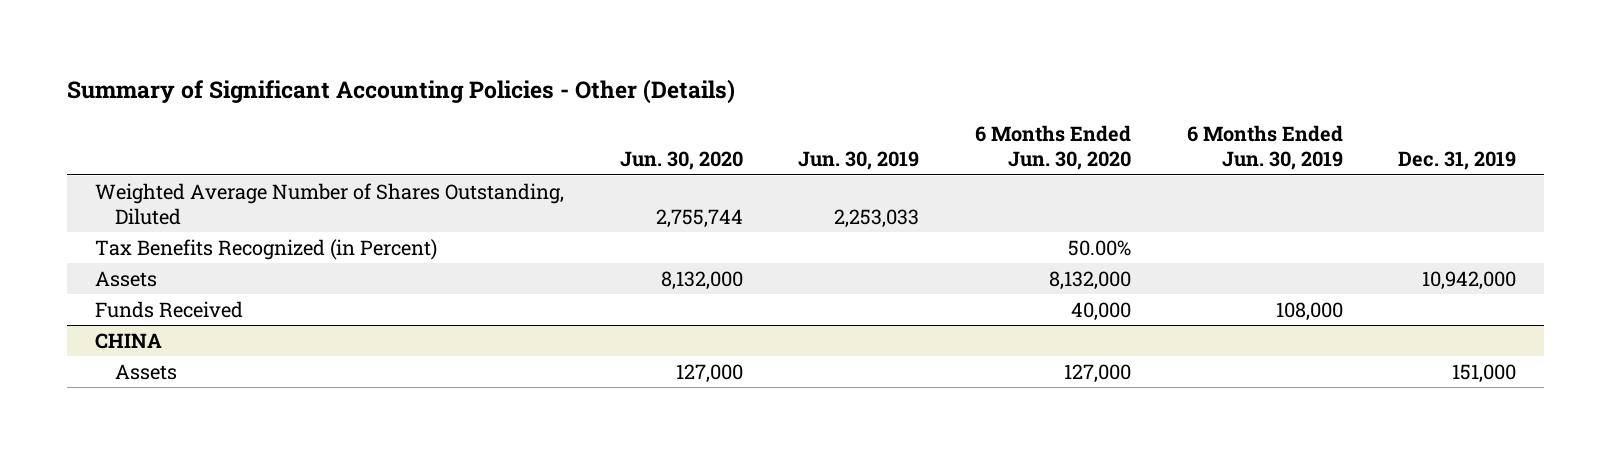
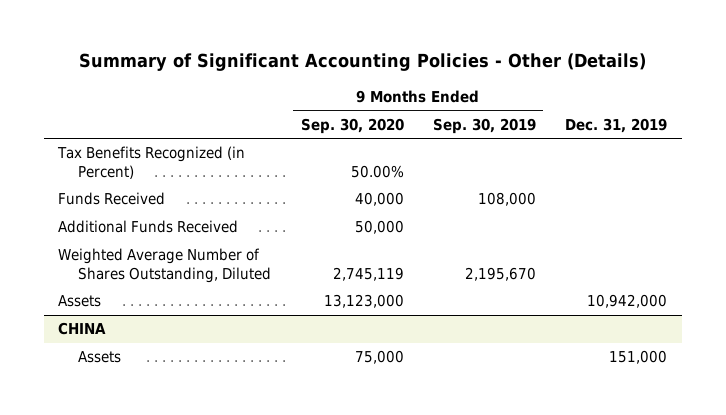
- | Jun. 30, 2020 | Jun. 30, 2019 | 6 Months Ended Jun. 30, 2020 | 6 Months Ended Jun. 30, 2019 | Dec. 31, 2019
+ | 9 Months Ended Sep. 30, 2020 | 9 Months Ended Sep. 30, 2019 | Dec. 31, 2019
+ Additional Funds Received | 50,000 | |
moved down: Weighted Average Number of Shares Outstanding, Diluted | 2,745,119 | 2,195,670 |
moved down: Assets | 13,123,000 | | 10,942,000

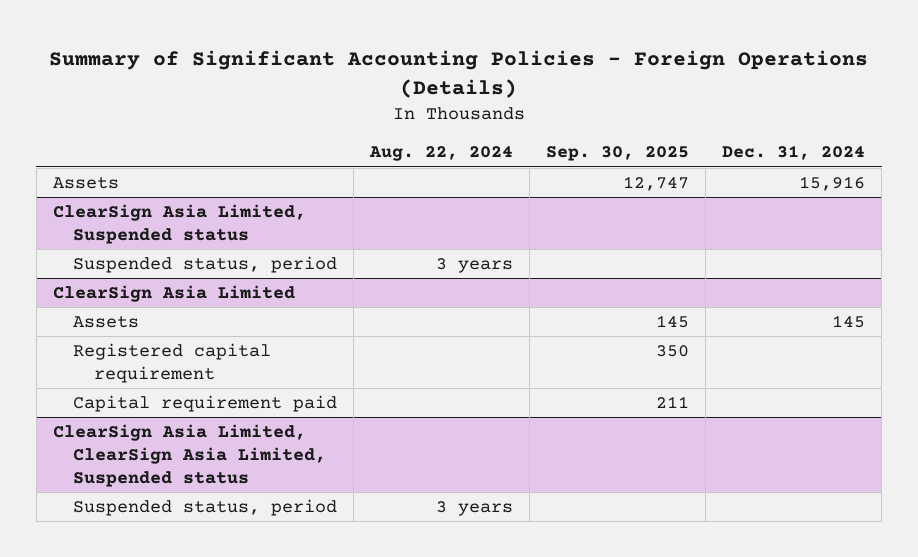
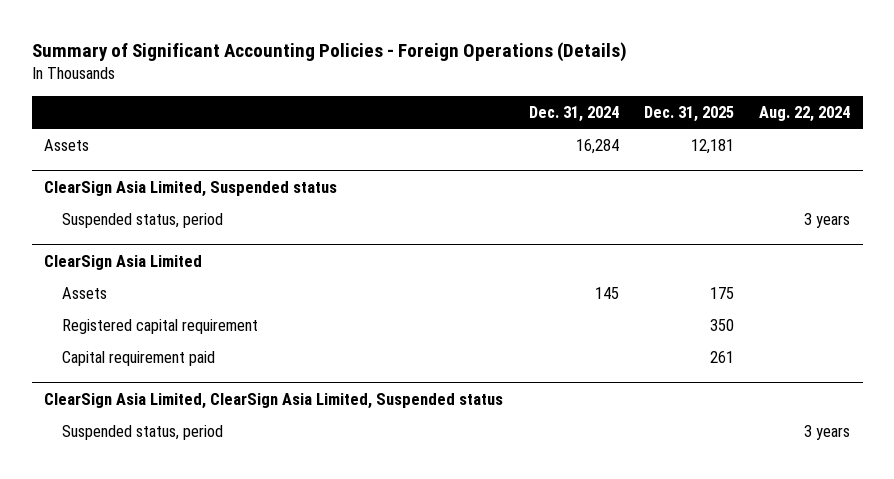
- | Aug. 22, 2024 | Sep. 30, 2025 | Dec. 31, 2024
+ | Dec. 31, 2024 | Dec. 31, 2025 | Aug. 22, 2024
- Assets | | 12,747 | 15,916
+ Assets | 16,284 | 12,181 |

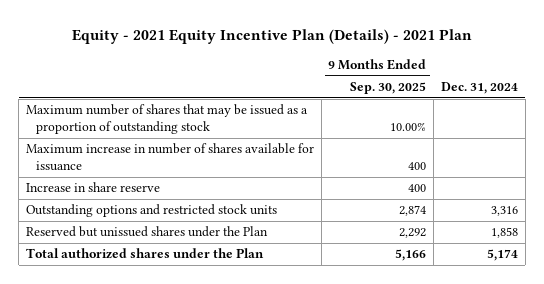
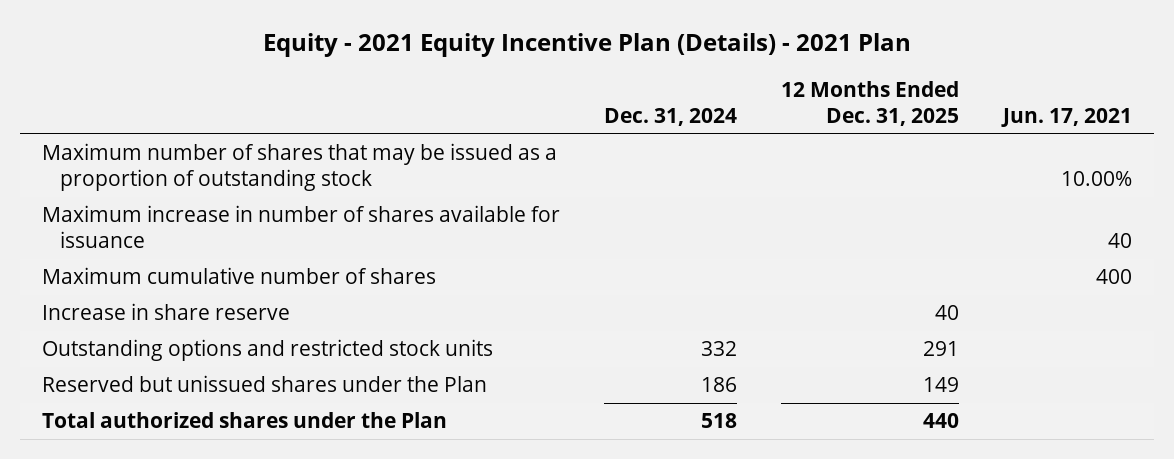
- | 9 Months Ended Sep. 30, 2025 | Dec. 31, 2024
+ | Dec. 31, 2024 | 12 Months Ended Dec. 31, 2025 | Jun. 17, 2021
+ Maximum cumulative number of shares | | | 400
- Outstanding options and restricted stock units | 2,874 | 3,316
- Reserved but unissued shares under the Plan | 2,292 | 1,858
- Total authorized shares under the Plan | 5,166 | 5,174
+ Outstanding options and restricted stock units | 332 | 291 |
+ Reserved but unissued shares under the Plan | 186 | 149 |
+ Total authorized shares under the Plan | 518 | 440 |

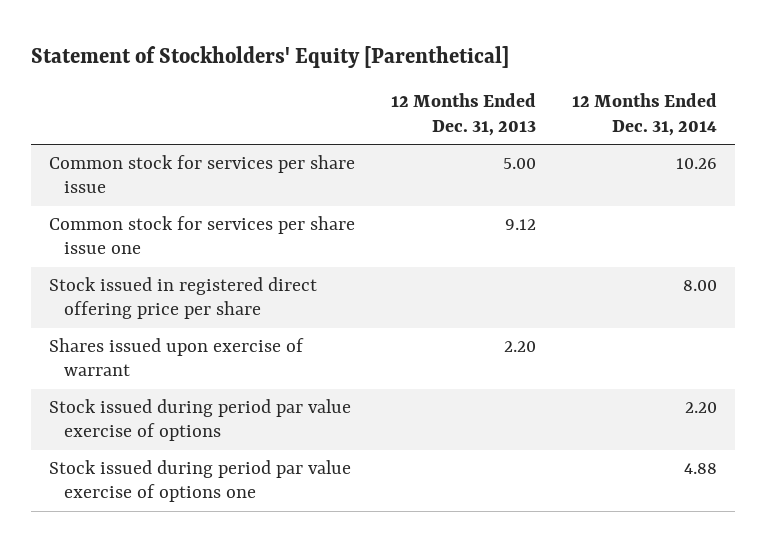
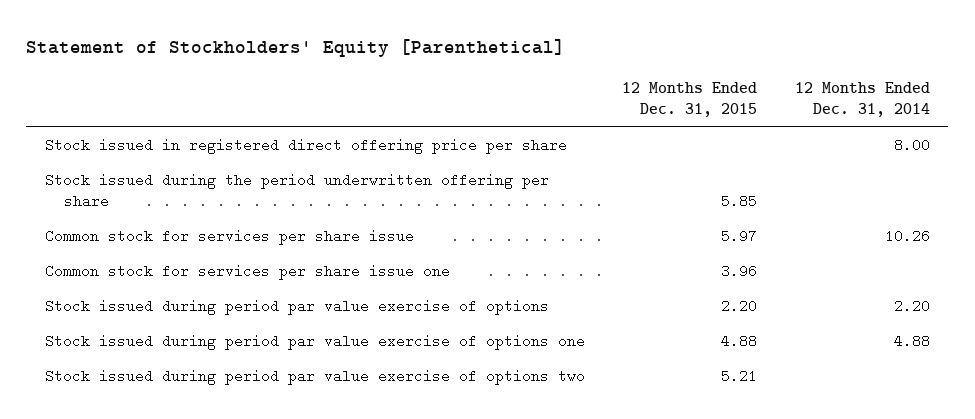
- | 12 Months Ended Dec. 31, 2013 | 12 Months Ended Dec. 31, 2014
+ | 12 Months Ended Dec. 31, 2015 | 12 Months Ended Dec. 31, 2014
moved up: Stock issued in registered direct offering price per share | | 8.00
+ Stock issued during the period underwritten offering per share | 5.85 |
- Shares issued upon exercise of warrant | 2.20 |
+ Stock issued during period par value exercise of options two | 5.21 |

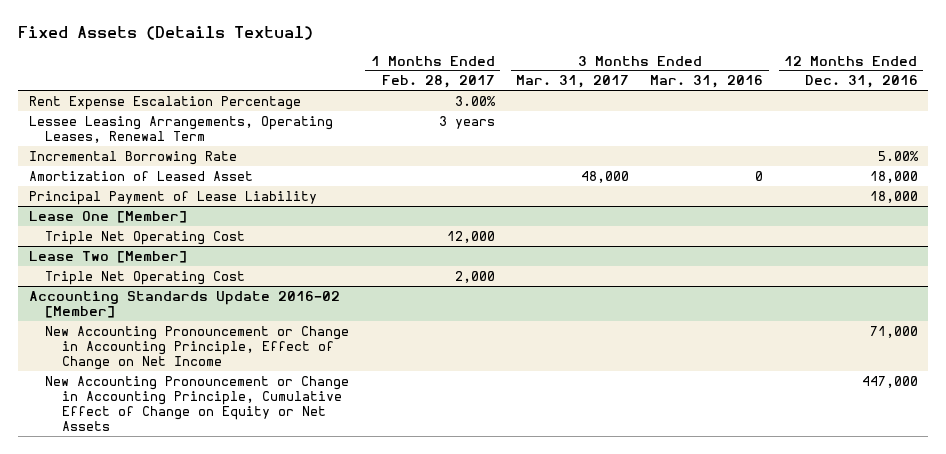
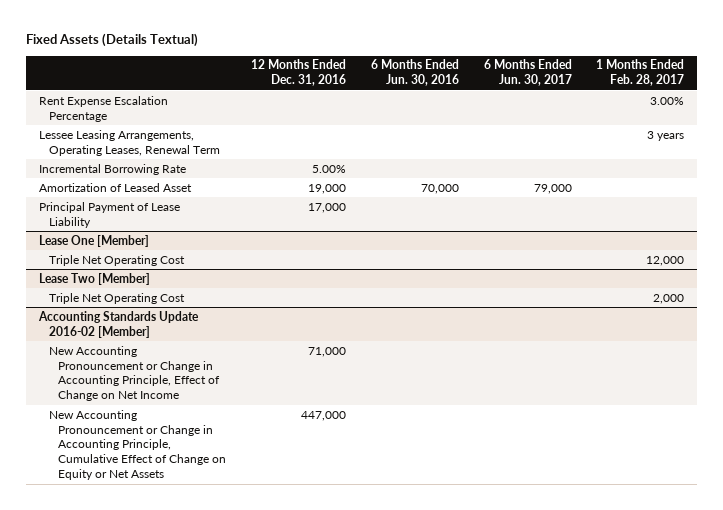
- | 1 Months Ended Feb. 28, 2017 | 3 Months Ended Mar. 31, 2017 | 3 Months Ended Mar. 31, 2016 | 12 Months Ended Dec. 31, 2016
+ | 12 Months Ended Dec. 31, 2016 | 6 Months Ended Jun. 30, 2016 | 6 Months Ended Jun. 30, 2017 | 1 Months Ended Feb. 28, 2017
- Amortization of Leased Asset | | 48,000 | 0 | 18,000
- Principal Payment of Lease Liability | | | | 18,000
+ Amortization of Leased Asset | 19,000 | 70,000 | 79,000 |
+ Principal Payment of Lease Liability | 17,000 | | |

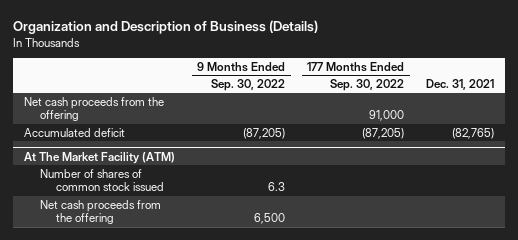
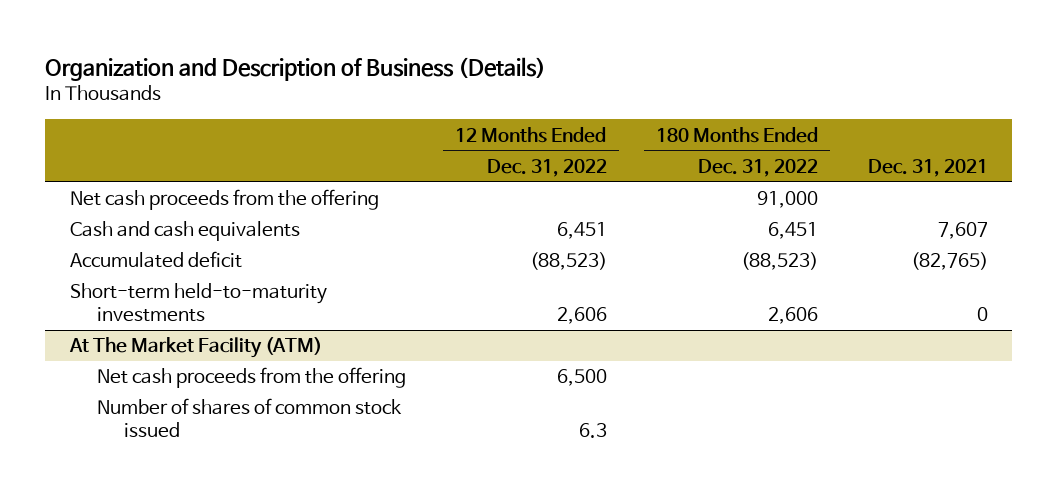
- | 9 Months Ended Sep. 30, 2022 | 177 Months Ended Sep. 30, 2022 | Dec. 31, 2021
+ | 12 Months Ended Dec. 31, 2022 | 180 Months Ended Dec. 31, 2022 | Dec. 31, 2021
+ Cash and cash equivalents | 6,451 | 6,451 | 7,607
+ Short-term held-to-maturity investments | 2,606 | 2,606 | 0
@ At The Market Facility (ATM)
moved down: Number of shares of common stock issued | 6.3 | |

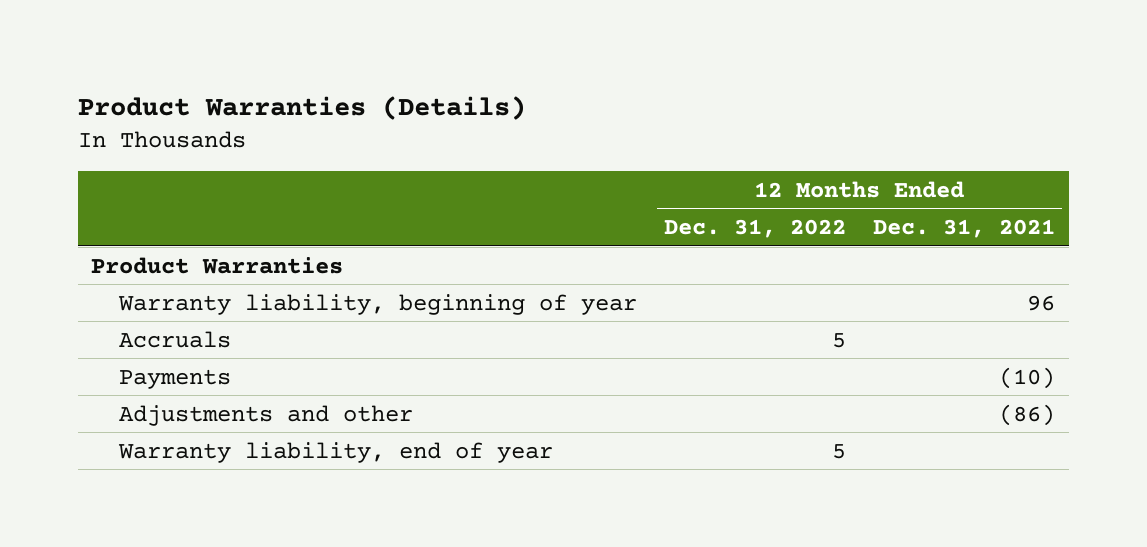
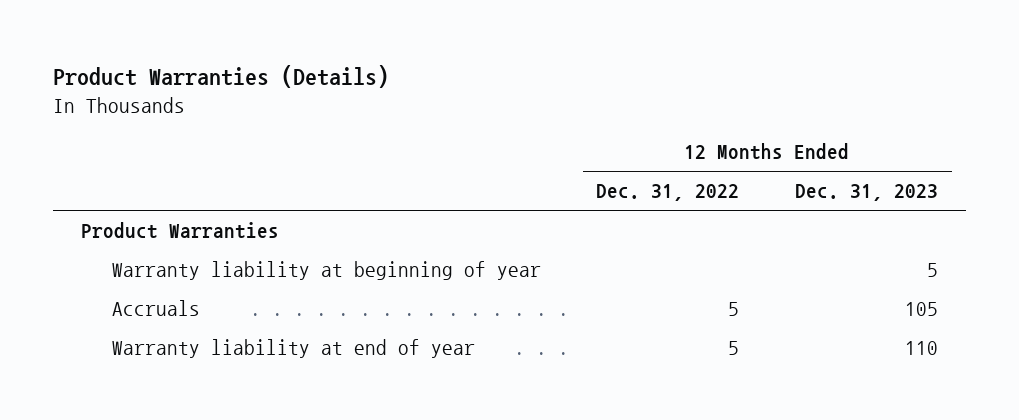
- | 12 Months Ended Dec. 31, 2022 | 12 Months Ended Dec. 31, 2021
+ | 12 Months Ended Dec. 31, 2022 | 12 Months Ended Dec. 31, 2023
- Warranty liability, beginning of year | | 96
+ Warranty liability at beginning of year | | 5
- Payments | | (10)
- Adjustments and other | | (86)
- Warranty liability, end of year | 5 |
+ Warranty liability at end of year | 5 | 110

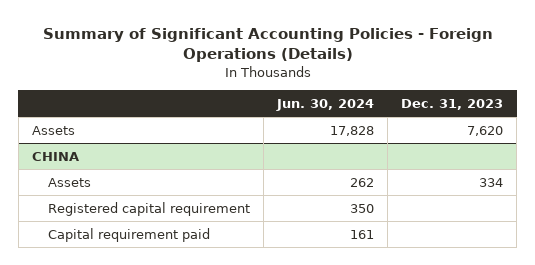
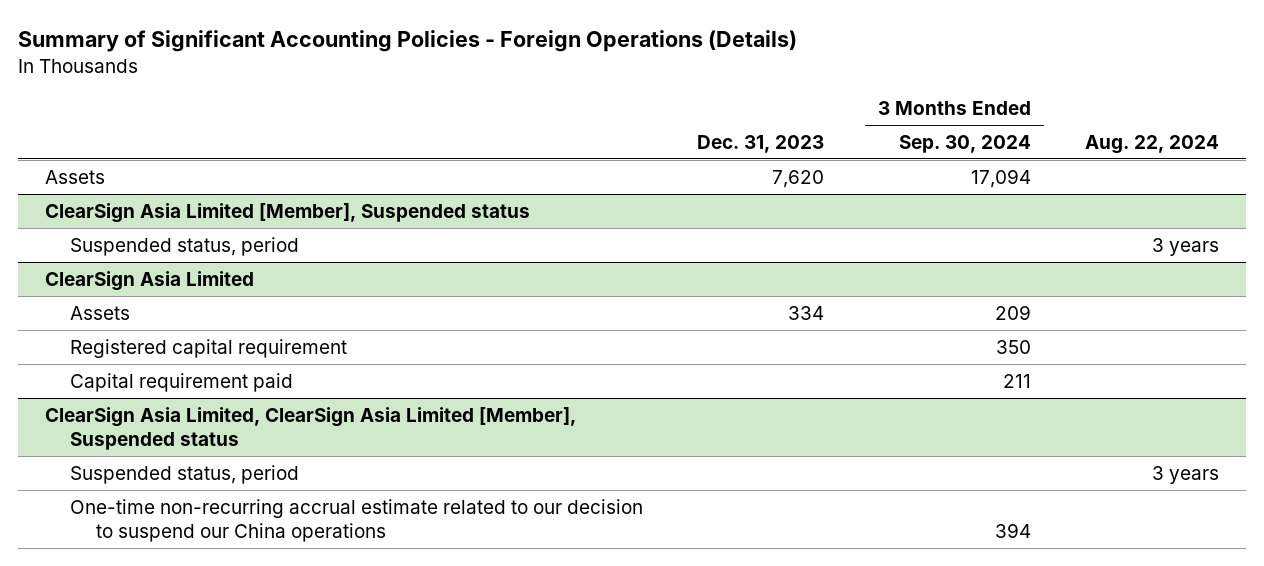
- | Jun. 30, 2024 | Dec. 31, 2023
+ | Dec. 31, 2023 | 3 Months Ended Sep. 30, 2024 | Aug. 22, 2024
- CHINA
+ ClearSign Asia Limited [Member], Suspended status
+ Suspended status, period | | | 3 years
+ ClearSign Asia Limited
+ ClearSign Asia Limited, ClearSign Asia Limited [Member], Suspended status
+ Suspended status, period | | | 3 years
+ One-time non-recurring accrual estimate related to our decision to suspend our China operations | | 394 |

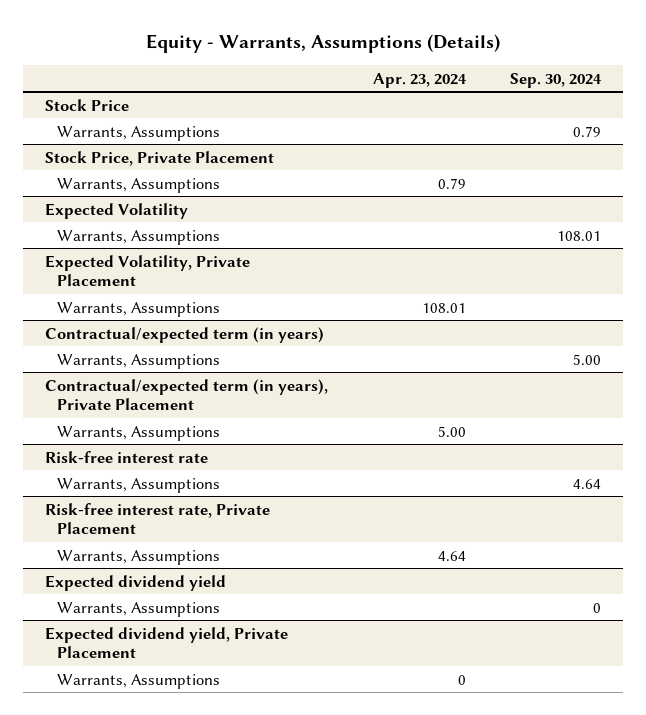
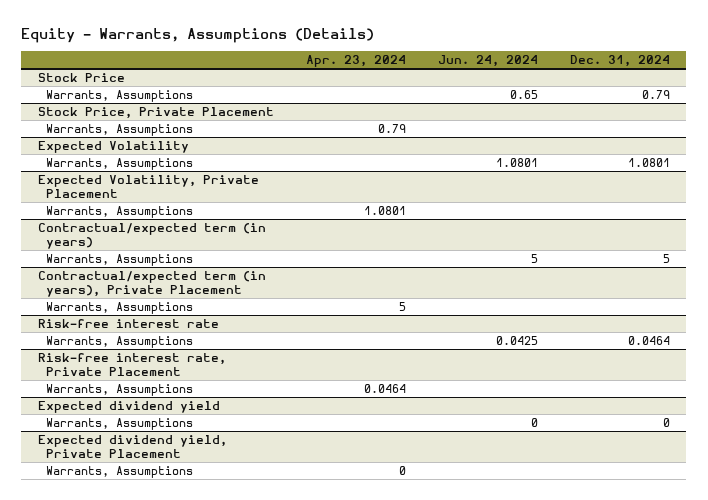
- | Apr. 23, 2024 | Sep. 30, 2024
+ | Apr. 23, 2024 | Jun. 24, 2024 | Dec. 31, 2024
@ Expected Volatility, Private Placement
- Warrants, Assumptions | 108.01 |
+ Warrants, Assumptions | 1.0801 | |
@ Contractual/expected term (in years), Private Placement
- Warrants, Assumptions | 5.00 |
+ Warrants, Assumptions | 5 | |
@ Risk-free interest rate, Private Placement
- Warrants, Assumptions | 4.64 |
+ Warrants, Assumptions | 0.0464 | |

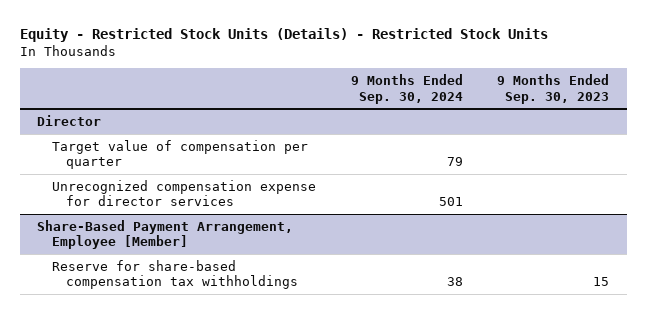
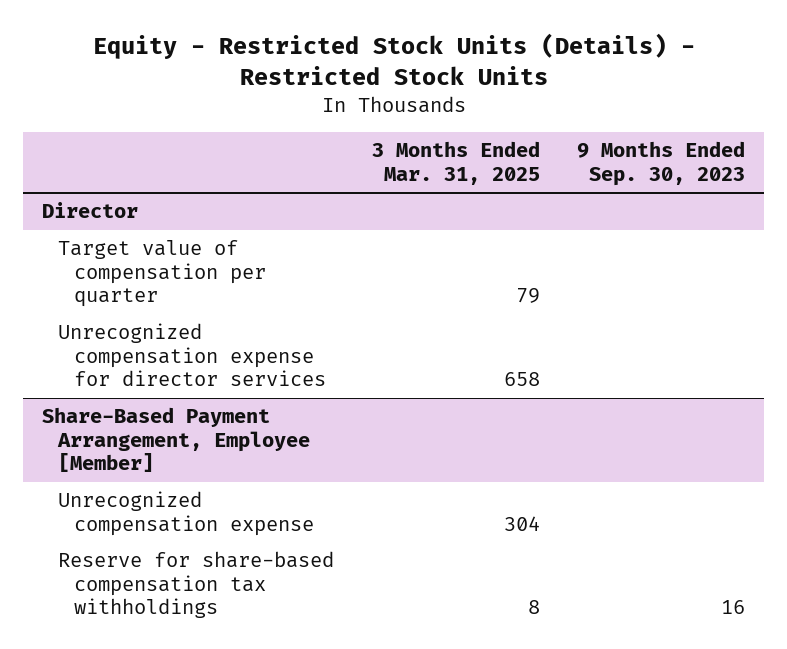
- | 9 Months Ended Sep. 30, 2024 | 9 Months Ended Sep. 30, 2023
+ | 3 Months Ended Mar. 31, 2025 | 9 Months Ended Sep. 30, 2023
@ Share-Based Payment Arrangement, Employee [Member]
- Reserve for share-based compensation tax withholdings | 38 | 15
+ Unrecognized compensation expense | 304 |
+ Reserve for share-based compensation tax withholdings | 8 | 16

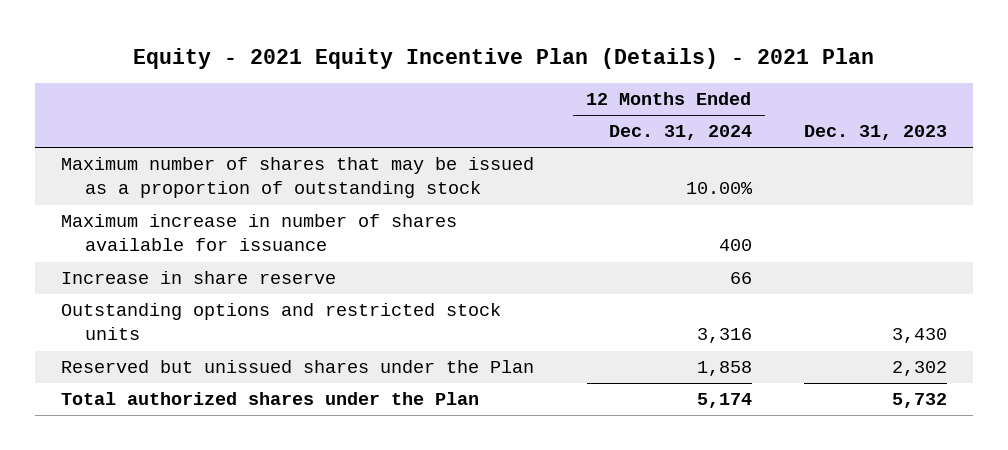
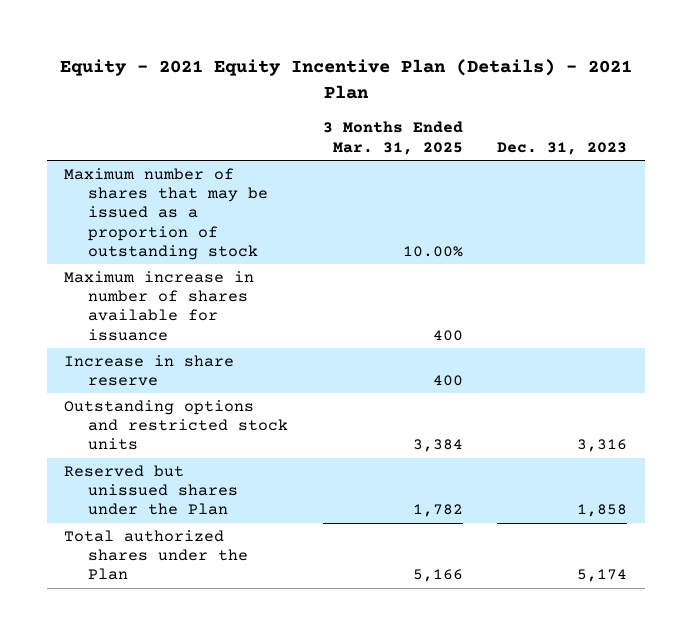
- | 12 Months Ended Dec. 31, 2024 | Dec. 31, 2023
+ | 3 Months Ended Mar. 31, 2025 | Dec. 31, 2023
- Outstanding options and restricted stock units | 3,316 | 3,430
- Reserved but unissued shares under the Plan | 1,858 | 2,302
- Total authorized shares under the Plan | 5,174 | 5,732
+ Outstanding options and restricted stock units | 3,384 | 3,316
+ Reserved but unissued shares under the Plan | 1,782 | 1,858
+ Total authorized shares under the Plan | 5,166 | 5,174

